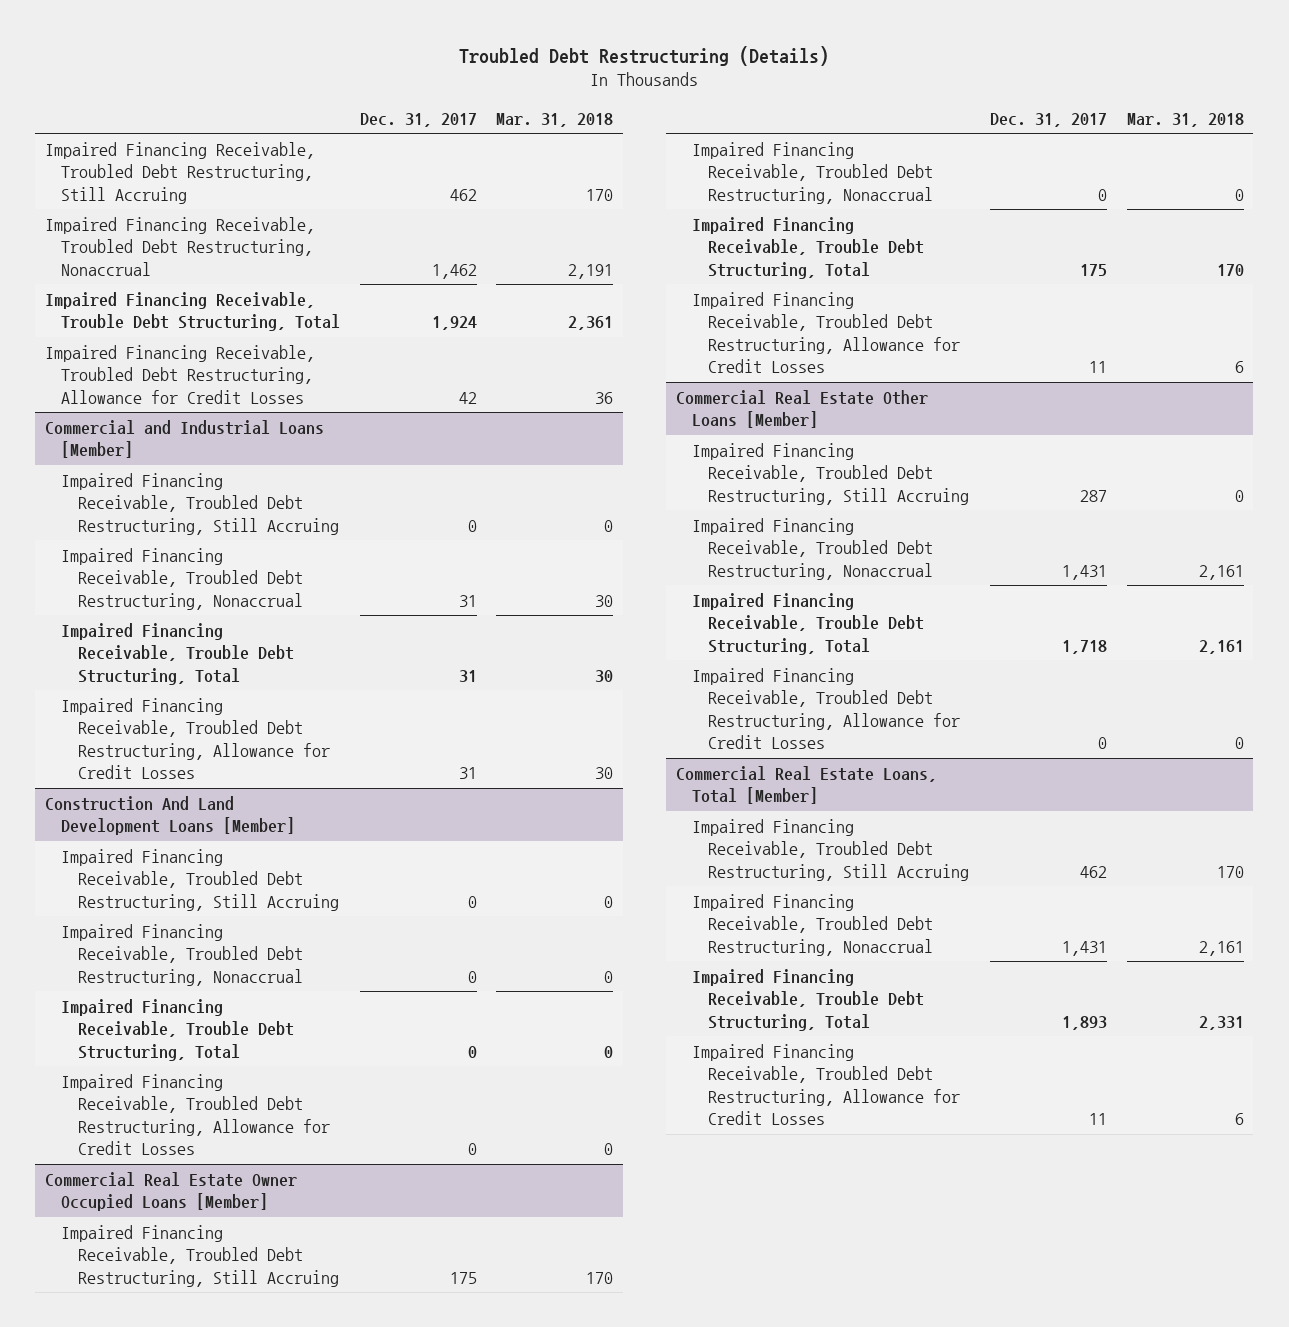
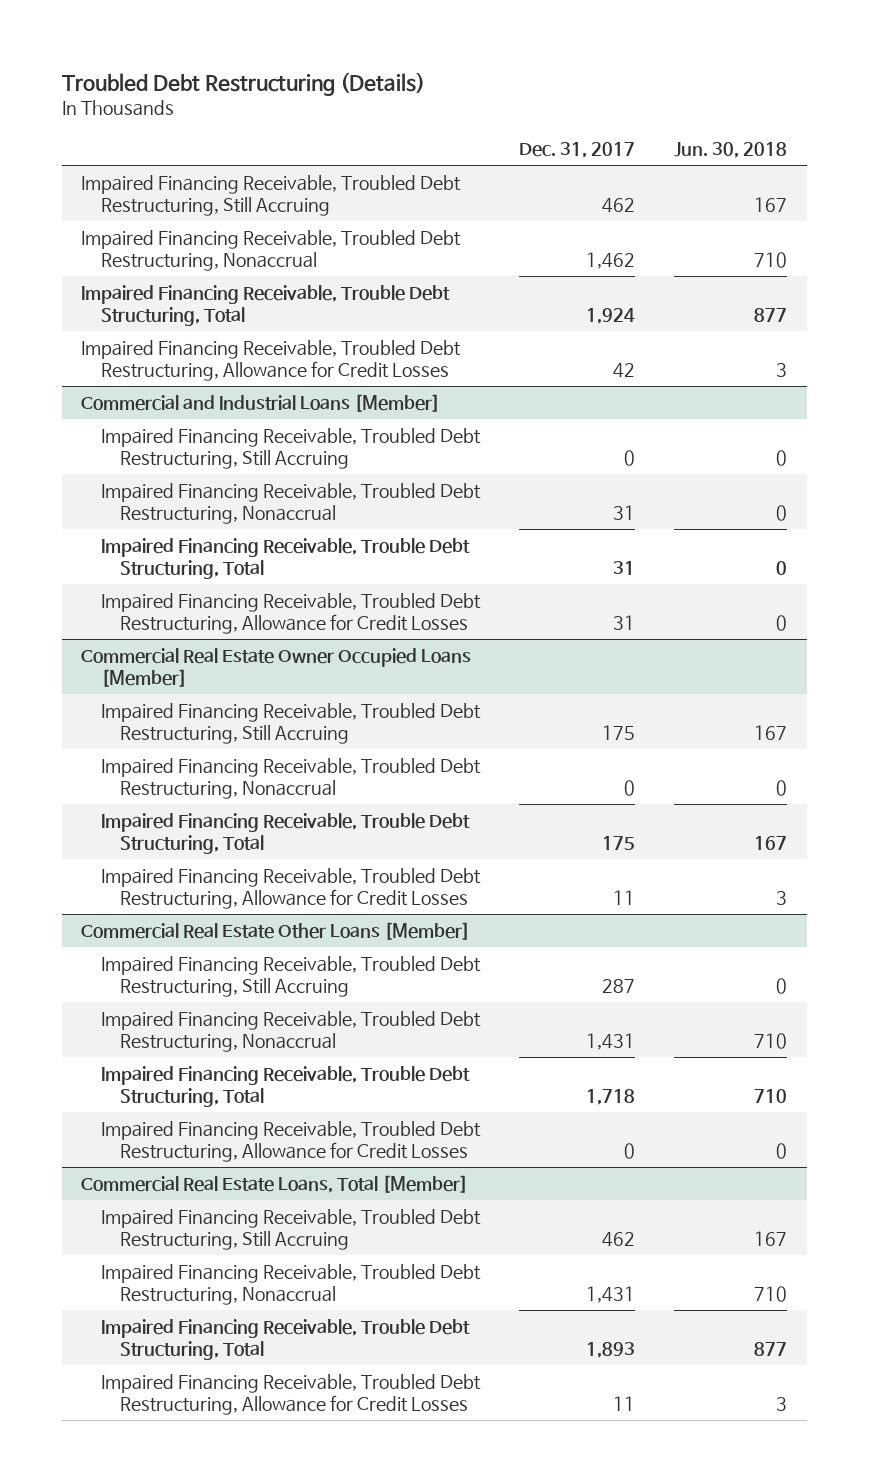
- | Dec. 31, 2017 | Mar. 31, 2018
+ | Dec. 31, 2017 | Jun. 30, 2018
- Construction And Land Development Loans [Member]
- Impaired Financing Receivable, Troubled Debt Restructuring, Still Accruing | 0 | 0
- Impaired Financing Receivable, Troubled Debt Restructuring, Nonaccrual | 0 | 0
- Impaired Financing Receivable, Trouble Debt Structuring, Total | 0 | 0
- Impaired Financing Receivable, Troubled Debt Restructuring, Allowance for Credit Losses | 0 | 0

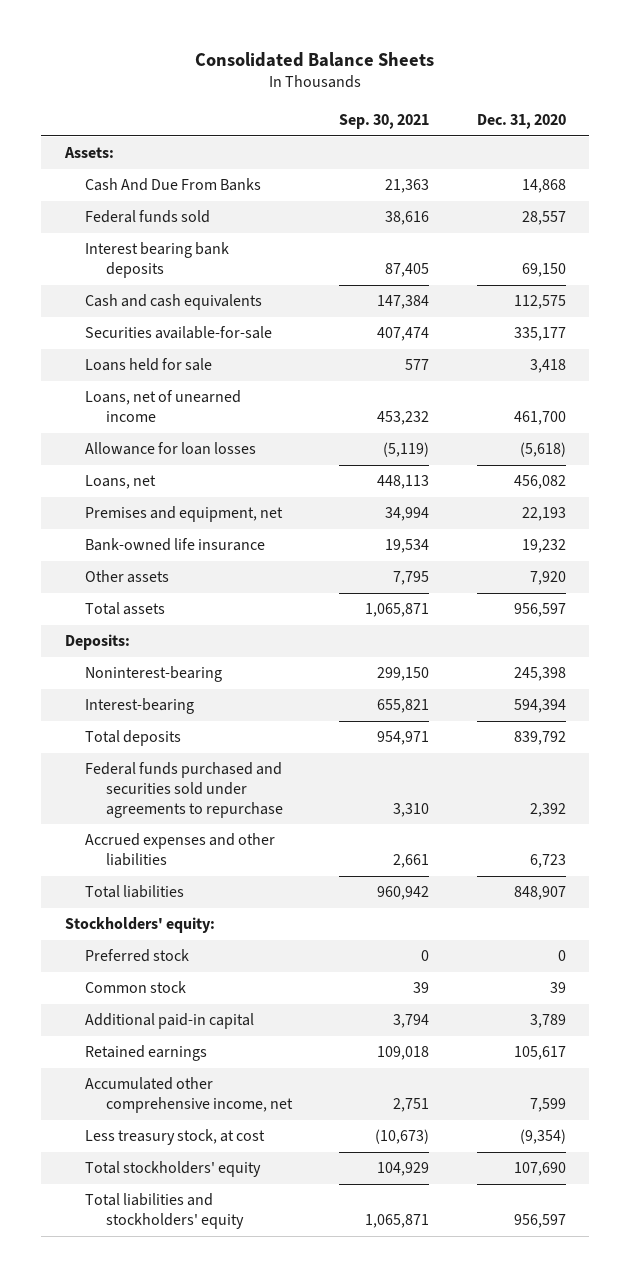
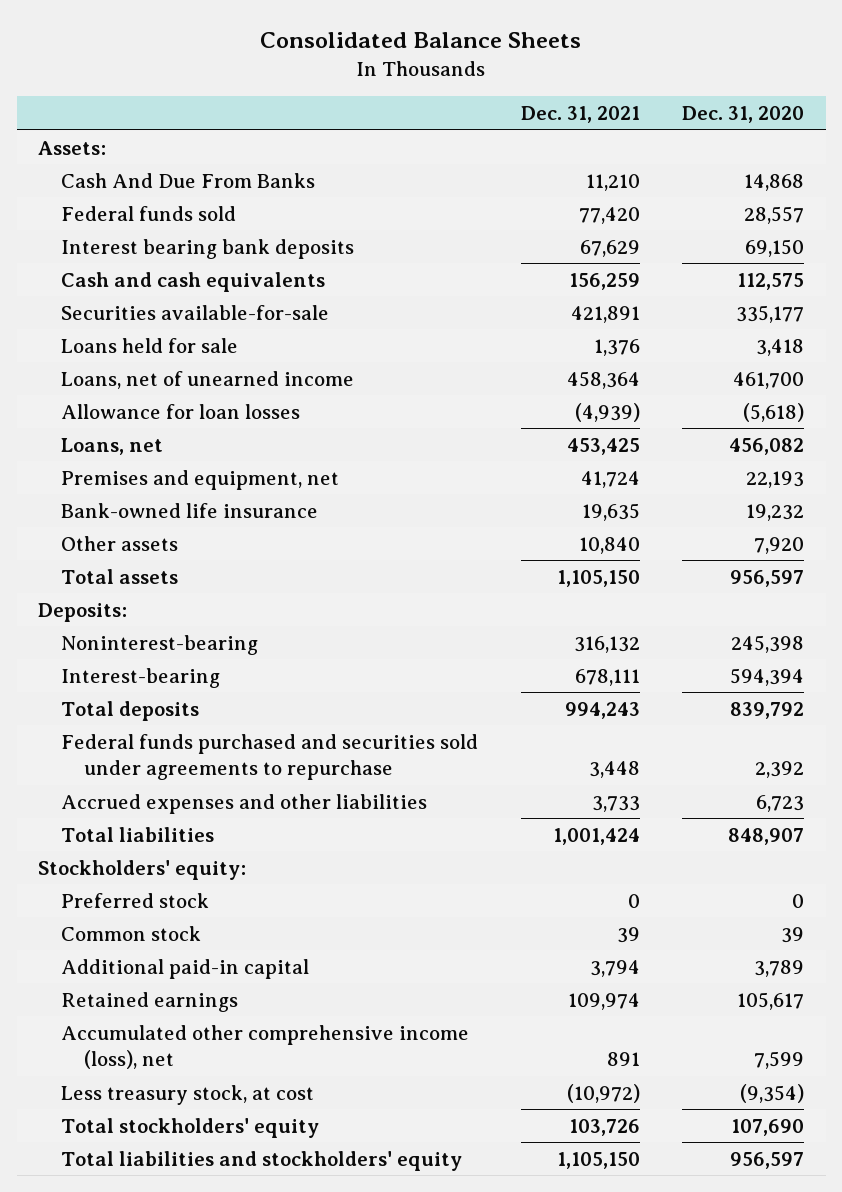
- | Sep. 30, 2021 | Dec. 31, 2020
+ | Dec. 31, 2021 | Dec. 31, 2020
- Accumulated other comprehensive income, net | 2,751 | 7,599
+ Accumulated other comprehensive income (loss), net | 891 | 7,599

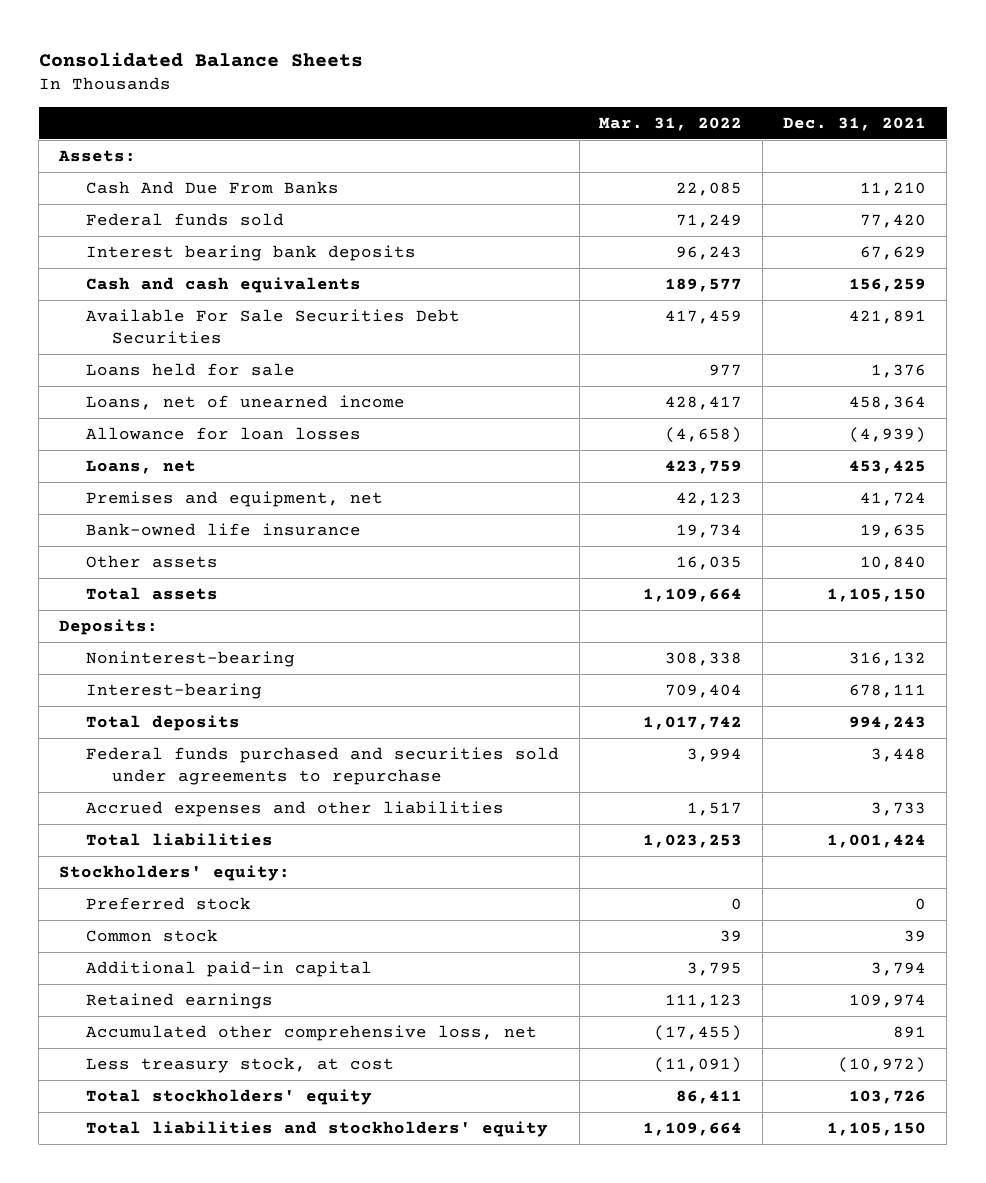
- | Dec. 31, 2021 | Dec. 31, 2020
+ | Mar. 31, 2022 | Dec. 31, 2021
- Securities available-for-sale | 421,891 | 335,177
+ Available For Sale Securities Debt Securities | 417,459 | 421,891
- Accumulated other comprehensive income (loss), net | 891 | 7,599
+ Accumulated other comprehensive loss, net | (17,455) | 891

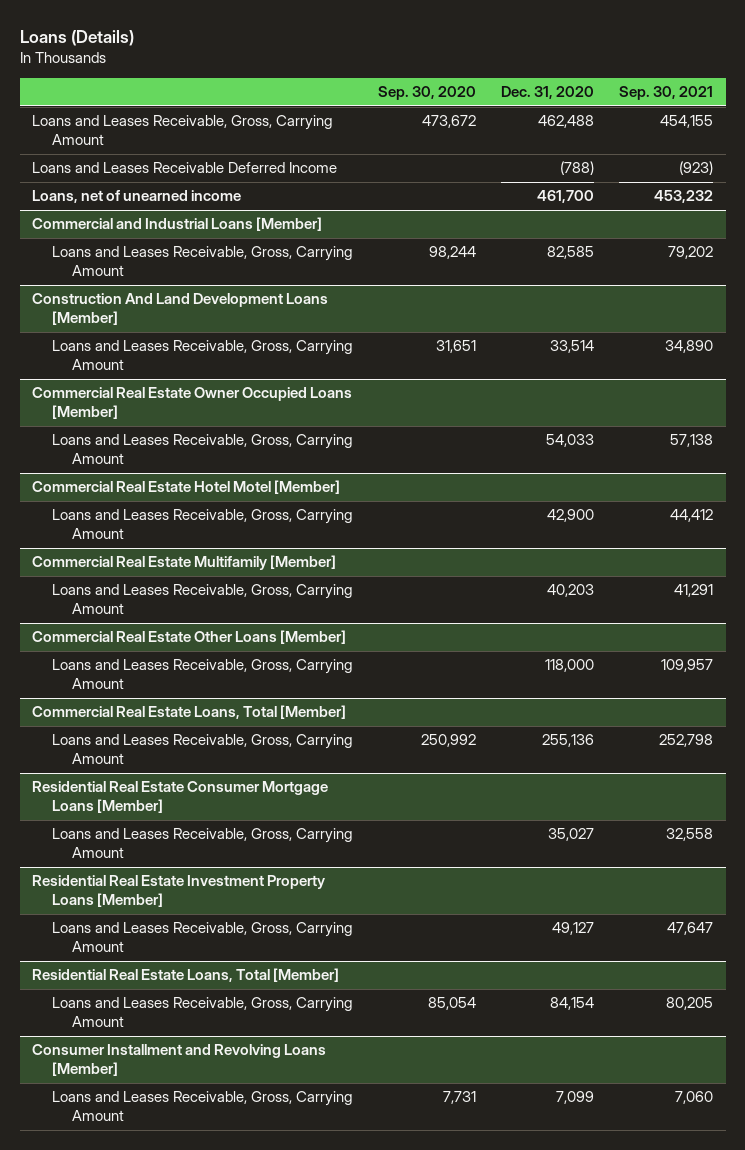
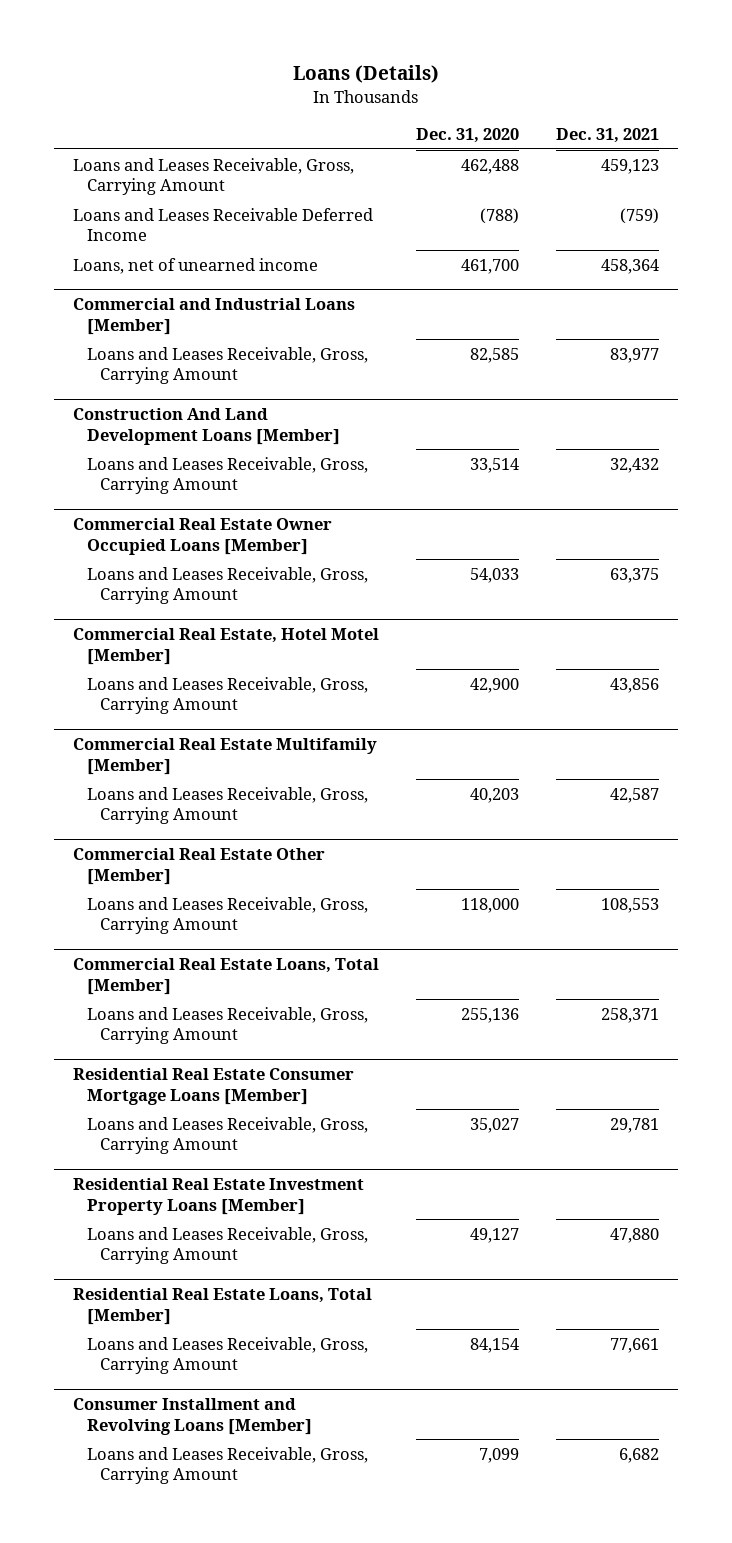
- | Sep. 30, 2020 | Dec. 31, 2020 | Sep. 30, 2021
+ | Dec. 31, 2020 | Dec. 31, 2021
- Commercial Real Estate Hotel Motel [Member]
+ Commercial Real Estate, Hotel Motel [Member]
- Commercial Real Estate Other Loans [Member]
+ Commercial Real Estate Other [Member]

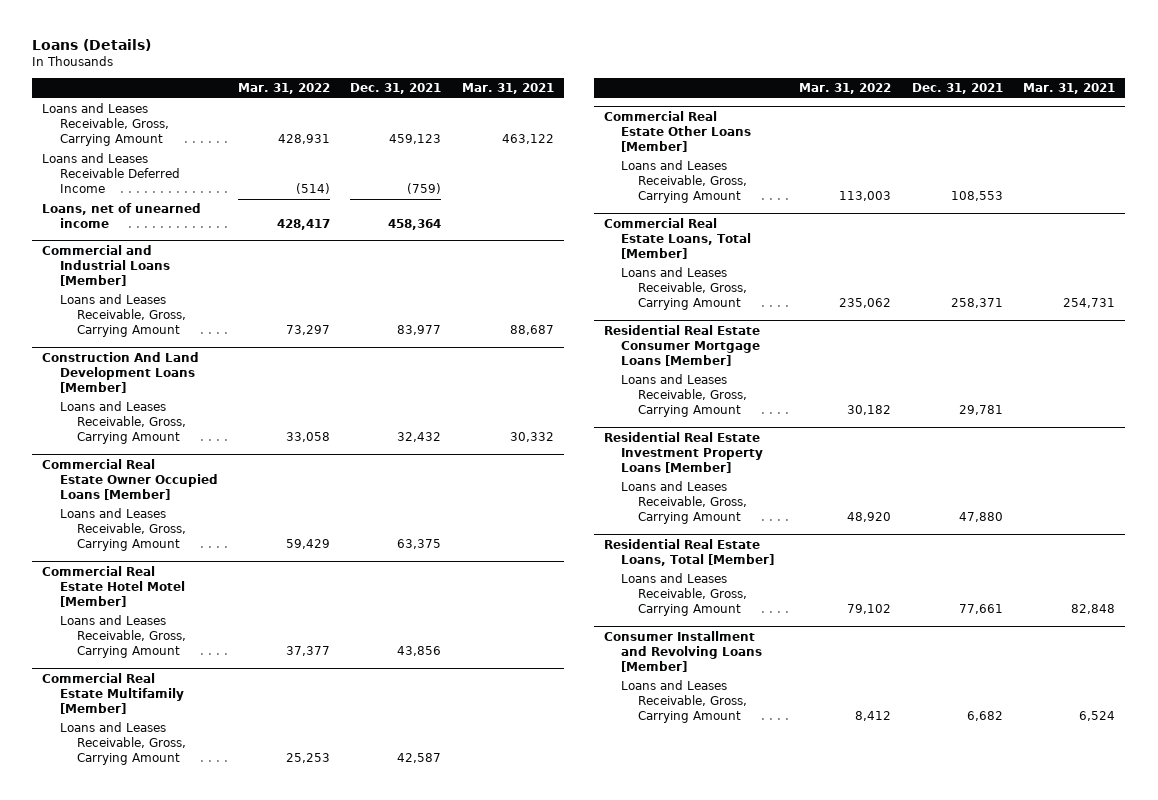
- | Dec. 31, 2020 | Dec. 31, 2021
+ | Mar. 31, 2022 | Dec. 31, 2021 | Mar. 31, 2021
- Commercial Real Estate, Hotel Motel [Member]
+ Commercial Real Estate Hotel Motel [Member]
- Commercial Real Estate Other [Member]
+ Commercial Real Estate Other Loans [Member]

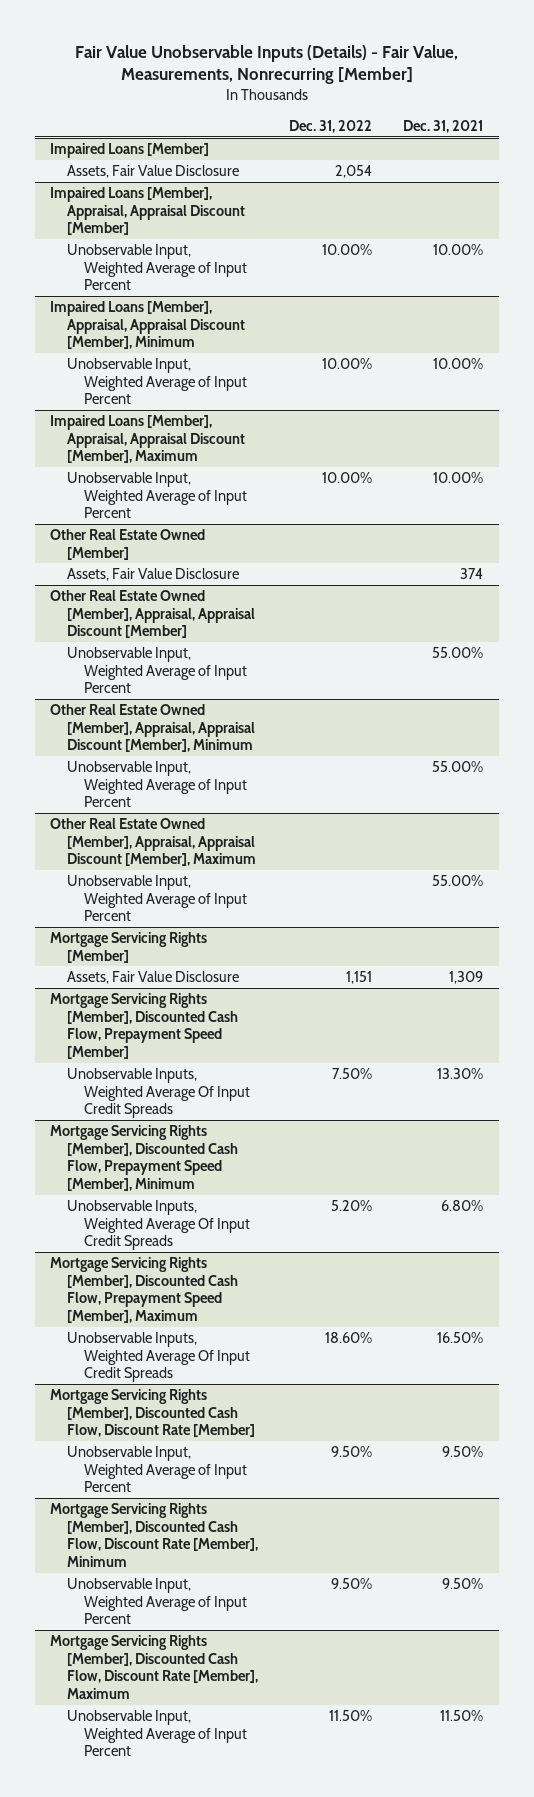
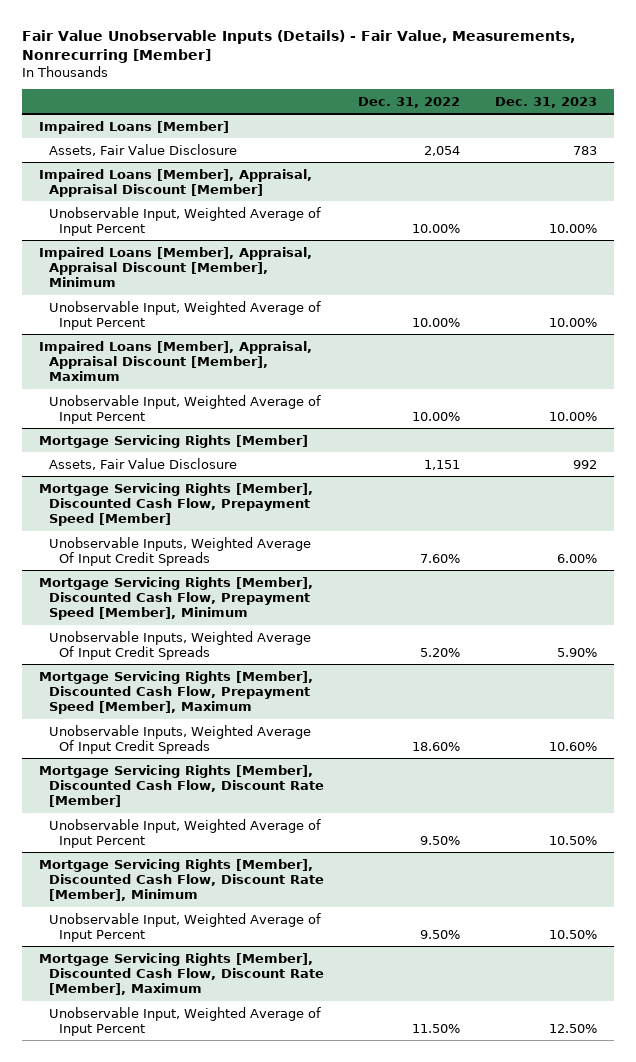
- | Dec. 31, 2022 | Dec. 31, 2021
+ | Dec. 31, 2022 | Dec. 31, 2023
- Other Real Estate Owned [Member]
- Assets, Fair Value Disclosure | | 374
- Other Real Estate Owned [Member], Appraisal, Appraisal Discount [Member]
- Unobservable Input, Weighted Average of Input Percent | | 55.00%
- Other Real Estate Owned [Member], Appraisal, Appraisal Discount [Member], Minimum
- Unobservable Input, Weighted Average of Input Percent | | 55.00%
- Other Real Estate Owned [Member], Appraisal, Appraisal Discount [Member], Maximum
- Unobservable Input, Weighted Average of Input Percent | | 55.00%
@ Mortgage Servicing Rights [Member], Discounted Cash Flow, Prepayment Speed [Member]
- Unobservable Inputs, Weighted Average Of Input Credit Spreads | 7.50% | 13.30%
+ Unobservable Inputs, Weighted Average Of Input Credit Spreads | 7.60% | 6.00%

